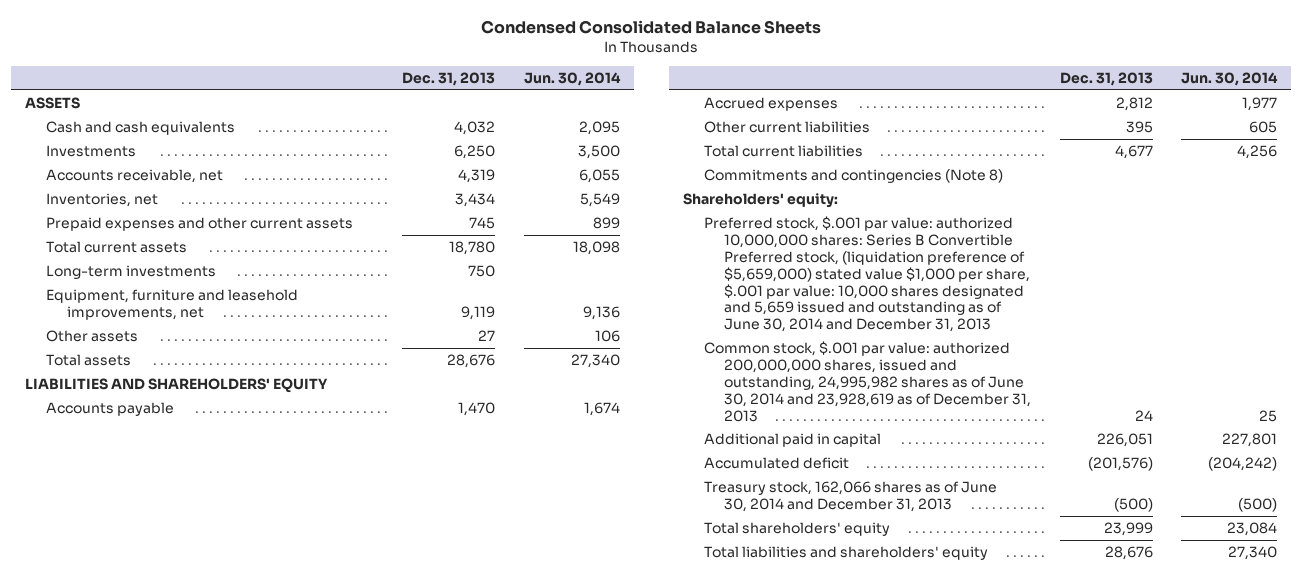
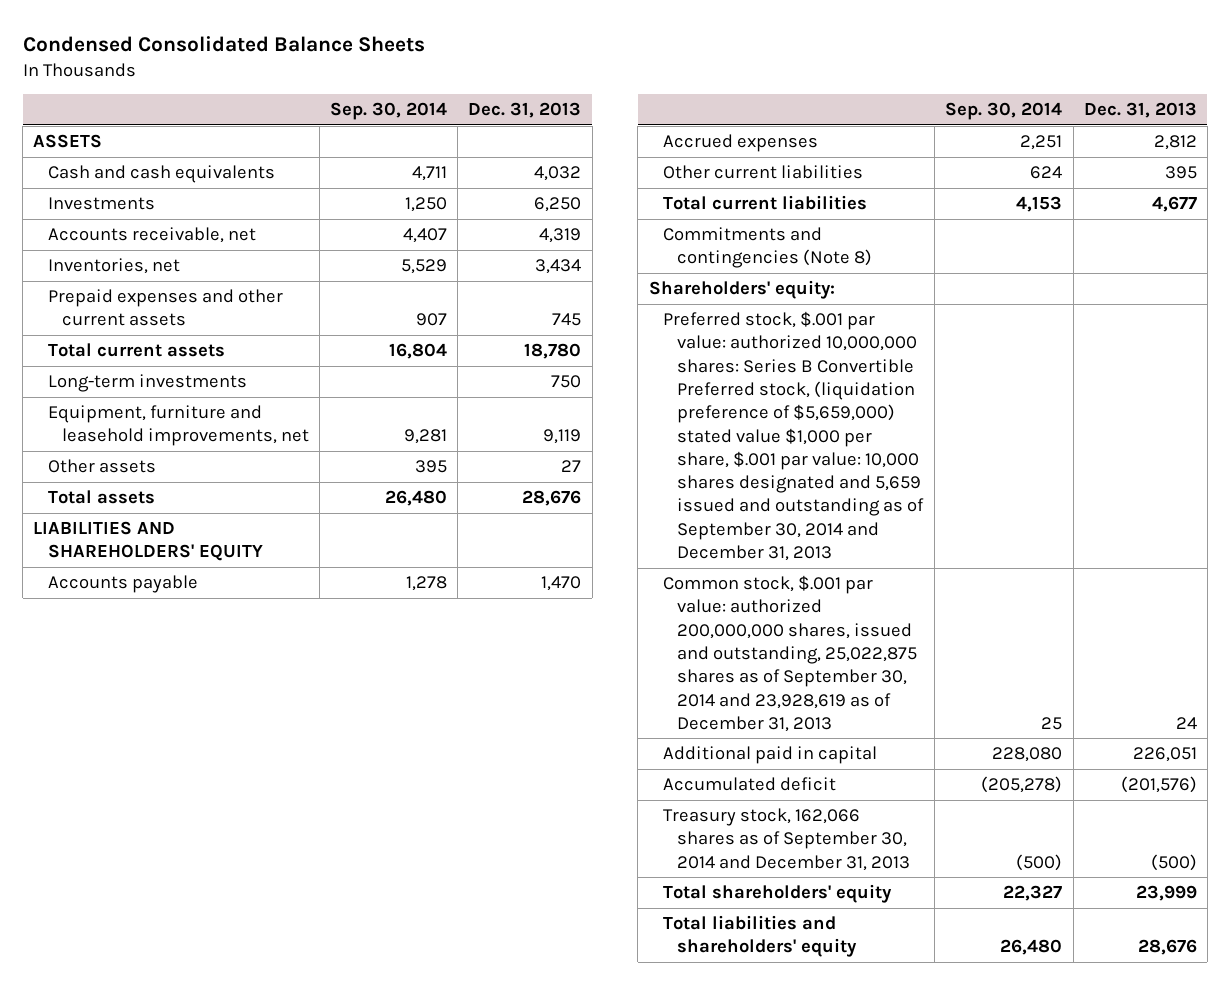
- | Dec. 31, 2013 | Jun. 30, 2014
+ | Sep. 30, 2014 | Dec. 31, 2013
- Preferred stock, $.001 par value: authorized 10,000,000 shares: Series B Convertible Preferred stock, (liquidation preference of $5,659,000) stated value $1,000 per share, $.001 par value: 10,000 shares designated and 5,659 issued and outstanding as of June 30, 2014 and December 31, 2013
- Common stock, $.001 par value: authorized 200,000,000 shares, issued and outstanding, 24,995,982 shares as of June 30, 2014 and 23,928,619 as of December 31, 2013 | 24 | 25
+ Preferred stock, $.001 par value: authorized 10,000,000 shares: Series B Convertible Preferred stock, (liquidation preference of $5,659,000) stated value $1,000 per share, $.001 par value: 10,000 shares designated and 5,659 issued and outstanding as of September 30, 2014 and December 31, 2013
+ Common stock, $.001 par value: authorized 200,000,000 shares, issued and outstanding, 25,022,875 shares as of September 30, 2014 and 23,928,619 as of December 31, 2013 | 25 | 24
- Treasury stock, 162,066 shares as of June 30, 2014 and December 31, 2013 | (500) | (500)
+ Treasury stock, 162,066 shares as of September 30, 2014 and December 31, 2013 | (500) | (500)

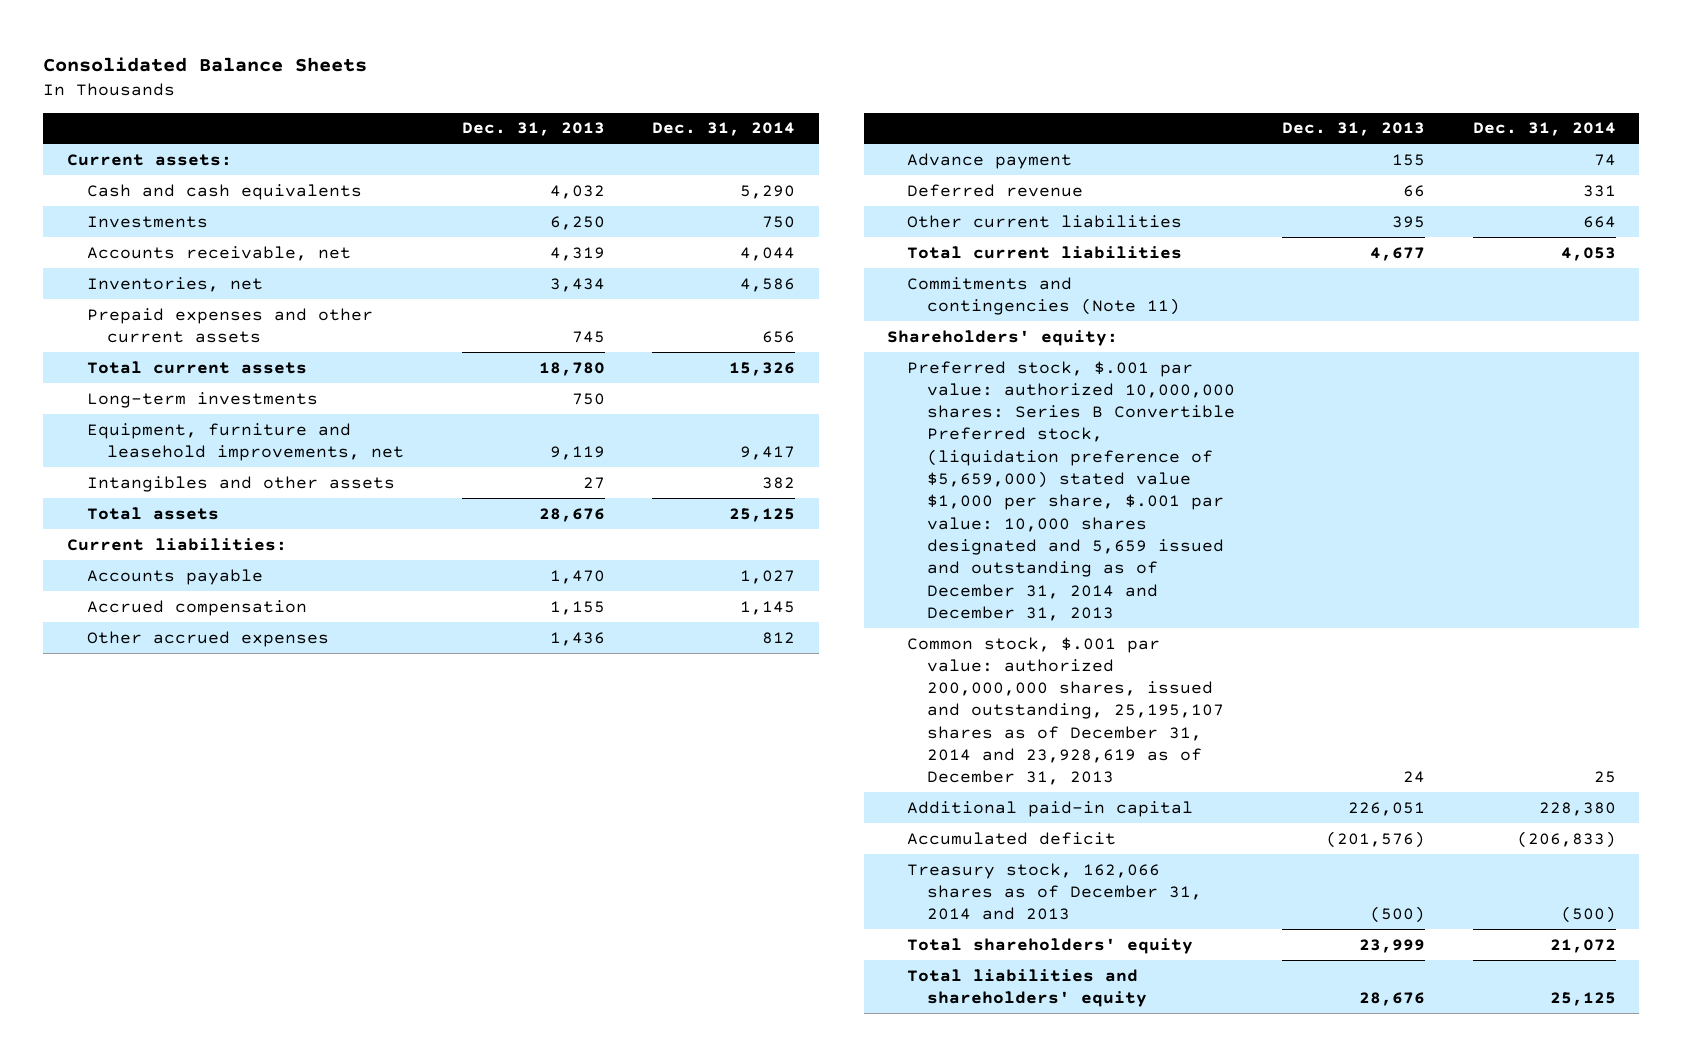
- Condensed Consolidated Balance Sheets
+ Consolidated Balance Sheets
- | Sep. 30, 2014 | Dec. 31, 2013
+ | Dec. 31, 2013 | Dec. 31, 2014
- ASSETS
+ Current assets:
- Other assets | 395 | 27
+ Intangibles and other assets | 27 | 382
- LIABILITIES AND SHAREHOLDERS' EQUITY
+ Current liabilities:
- Accrued expenses | 2,251 | 2,812
+ Accrued compensation | 1,155 | 1,145
+ Other accrued expenses | 1,436 | 812
+ Advance payment | 155 | 74
+ Deferred revenue | 66 | 331
- Commitments and contingencies (Note 8)
+ Commitments and contingencies (Note 11)
- Preferred stock, $.001 par value: authorized 10,000,000 shares: Series B Convertible Preferred stock, (liquidation preference of $5,659,000) stated value $1,000 per share, $.001 par value: 10,000 shares designated and 5,659 issued and outstanding as of September 30, 2014 and December 31, 2013
- Common stock, $.001 par value: authorized 200,000,000 shares, issued and outstanding, 25,022,875 shares as of September 30, 2014 and 23,928,619 as of December 31, 2013 | 25 | 24
- Additional paid in capital | 228,080 | 226,051
+ Preferred stock, $.001 par value: authorized 10,000,000 shares: Series B Convertible Preferred stock, (liquidation preference of $5,659,000) stated value $1,000 per share, $.001 par value: 10,000 shares designated and 5,659 issued and outstanding as of December 31, 2014 and December 31, 2013
+ Common stock, $.001 par value: authorized 200,000,000 shares, issued and outstanding, 25,195,107 shares as of December 31, 2014 and 23,928,619 as of December 31, 2013 | 24 | 25
+ Additional paid-in capital | 226,051 | 228,380
- Treasury stock, 162,066 shares as of September 30, 2014 and December 31, 2013 | (500) | (500)
+ Treasury stock, 162,066 shares as of December 31, 2014 and 2013 | (500) | (500)

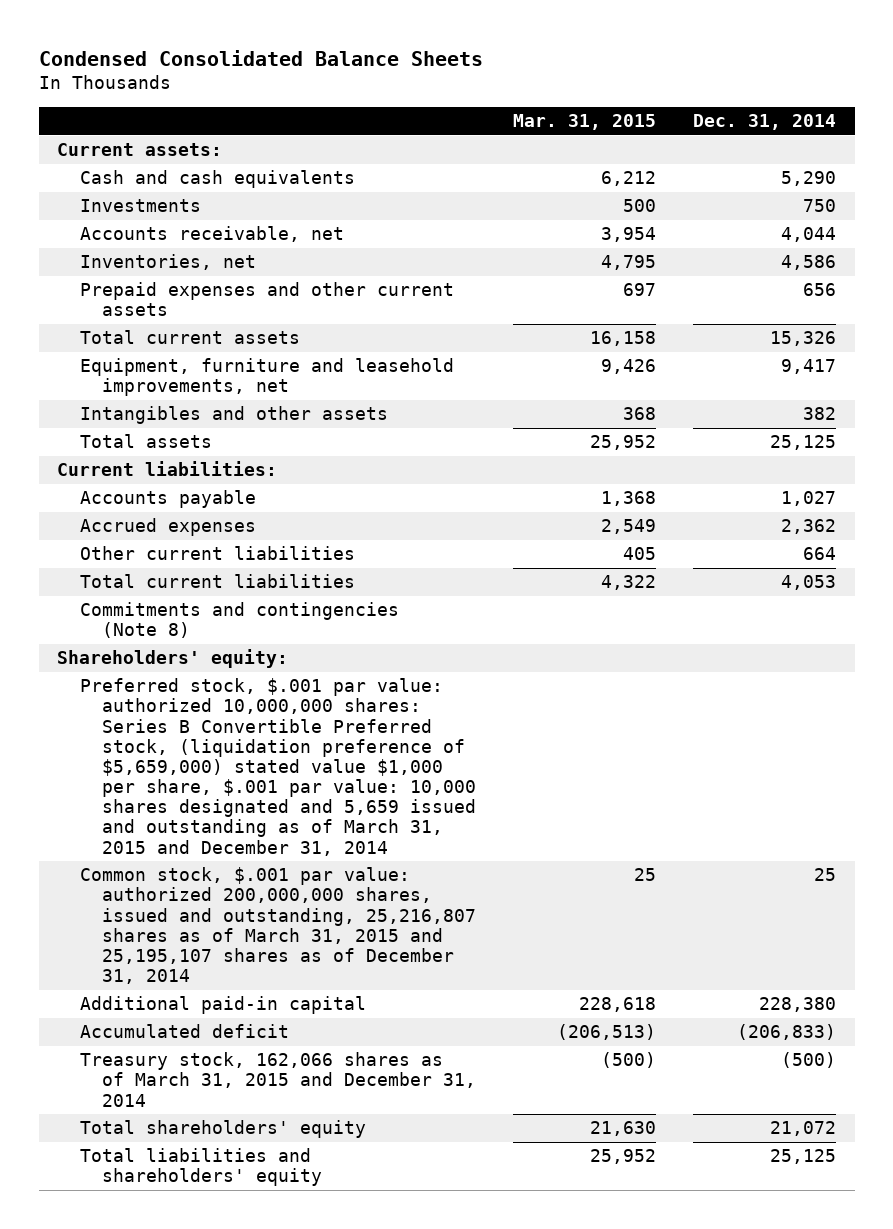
- Consolidated Balance Sheets
+ Condensed Consolidated Balance Sheets
- | Dec. 31, 2013 | Dec. 31, 2014
+ | Mar. 31, 2015 | Dec. 31, 2014
- Long-term investments | 750 |
- Accrued compensation | 1,155 | 1,145
- Other accrued expenses | 1,436 | 812
- Advance payment | 155 | 74
- Deferred revenue | 66 | 331
+ Accrued expenses | 2,549 | 2,362
- Commitments and contingencies (Note 11)
+ Commitments and contingencies (Note 8)
- Preferred stock, $.001 par value: authorized 10,000,000 shares: Series B Convertible Preferred stock, (liquidation preference of $5,659,000) stated value $1,000 per share, $.001 par value: 10,000 shares designated and 5,659 issued and outstanding as of December 31, 2014 and December 31, 2013
- Common stock, $.001 par value: authorized 200,000,000 shares, issued and outstanding, 25,195,107 shares as of December 31, 2014 and 23,928,619 as of December 31, 2013 | 24 | 25
+ Preferred stock, $.001 par value: authorized 10,000,000 shares: Series B Convertible Preferred stock, (liquidation preference of $5,659,000) stated value $1,000 per share, $.001 par value: 10,000 shares designated and 5,659 issued and outstanding as of March 31, 2015 and December 31, 2014
+ Common stock, $.001 par value: authorized 200,000,000 shares, issued and outstanding, 25,216,807 shares as of March 31, 2015 and 25,195,107 shares as of December 31, 2014 | 25 | 25
- Treasury stock, 162,066 shares as of December 31, 2014 and 2013 | (500) | (500)
+ Treasury stock, 162,066 shares as of March 31, 2015 and December 31, 2014 | (500) | (500)

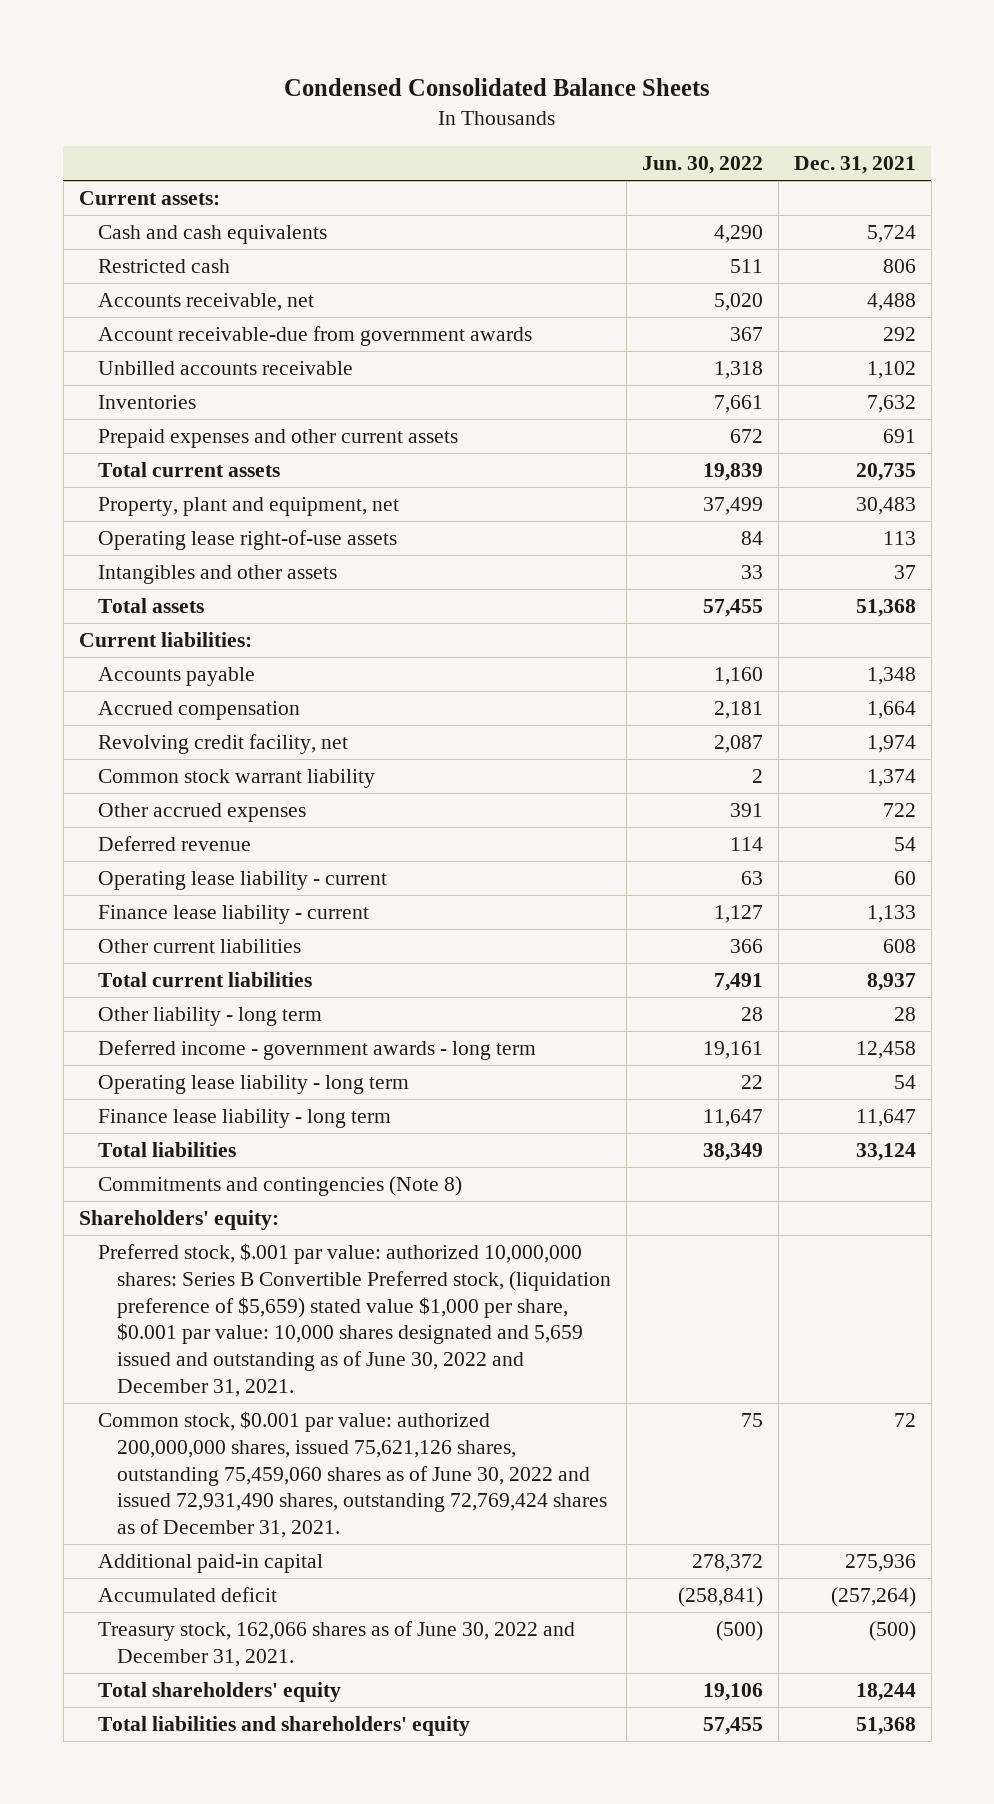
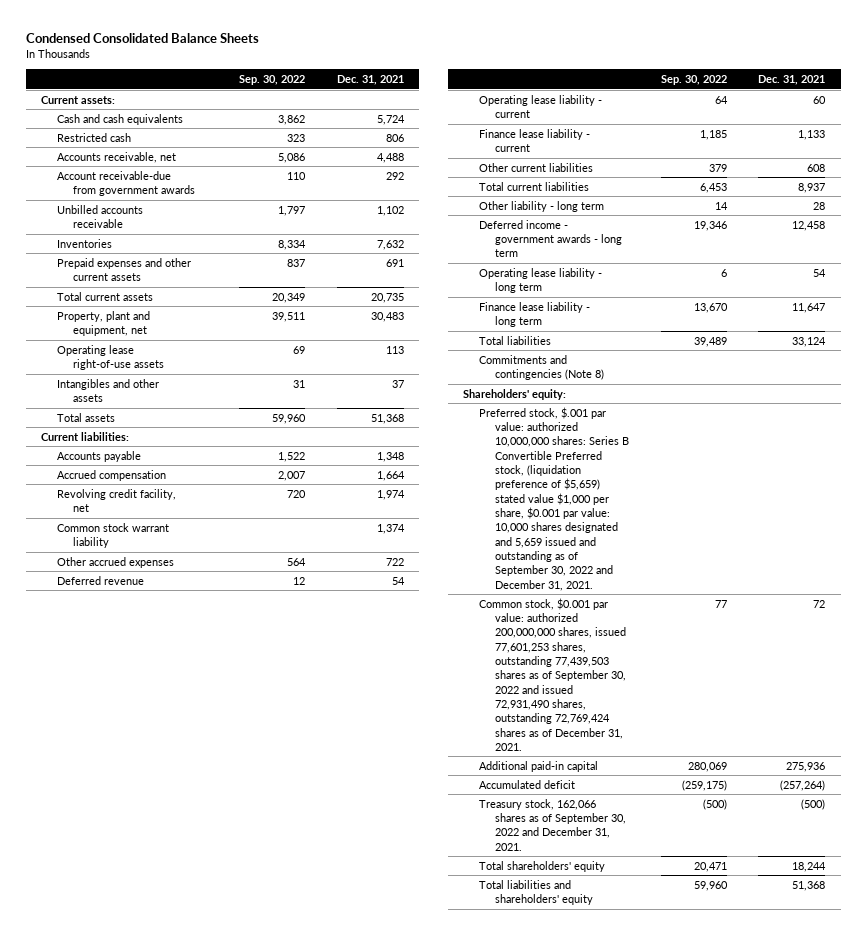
- | Jun. 30, 2022 | Dec. 31, 2021
+ | Sep. 30, 2022 | Dec. 31, 2021
- Preferred stock, $.001 par value: authorized 10,000,000 shares: Series B Convertible Preferred stock, (liquidation preference of $5,659) stated value $1,000 per share, $0.001 par value: 10,000 shares designated and 5,659 issued and outstanding as of June 30, 2022 and December 31, 2021.
- Common stock, $0.001 par value: authorized 200,000,000 shares, issued 75,621,126 shares, outstanding 75,459,060 shares as of June 30, 2022 and issued 72,931,490 shares, outstanding 72,769,424 shares as of December 31, 2021. | 75 | 72
+ Preferred stock, $.001 par value: authorized 10,000,000 shares: Series B Convertible Preferred stock, (liquidation preference of $5,659) stated value $1,000 per share, $0.001 par value: 10,000 shares designated and 5,659 issued and outstanding as of September 30, 2022 and December 31, 2021.
+ Common stock, $0.001 par value: authorized 200,000,000 shares, issued 77,601,253 shares, outstanding 77,439,503 shares as of September 30, 2022 and issued 72,931,490 shares, outstanding 72,769,424 shares as of December 31, 2021. | 77 | 72
- Treasury stock, 162,066 shares as of June 30, 2022 and December 31, 2021. | (500) | (500)
+ Treasury stock, 162,066 shares as of September 30, 2022 and December 31, 2021. | (500) | (500)

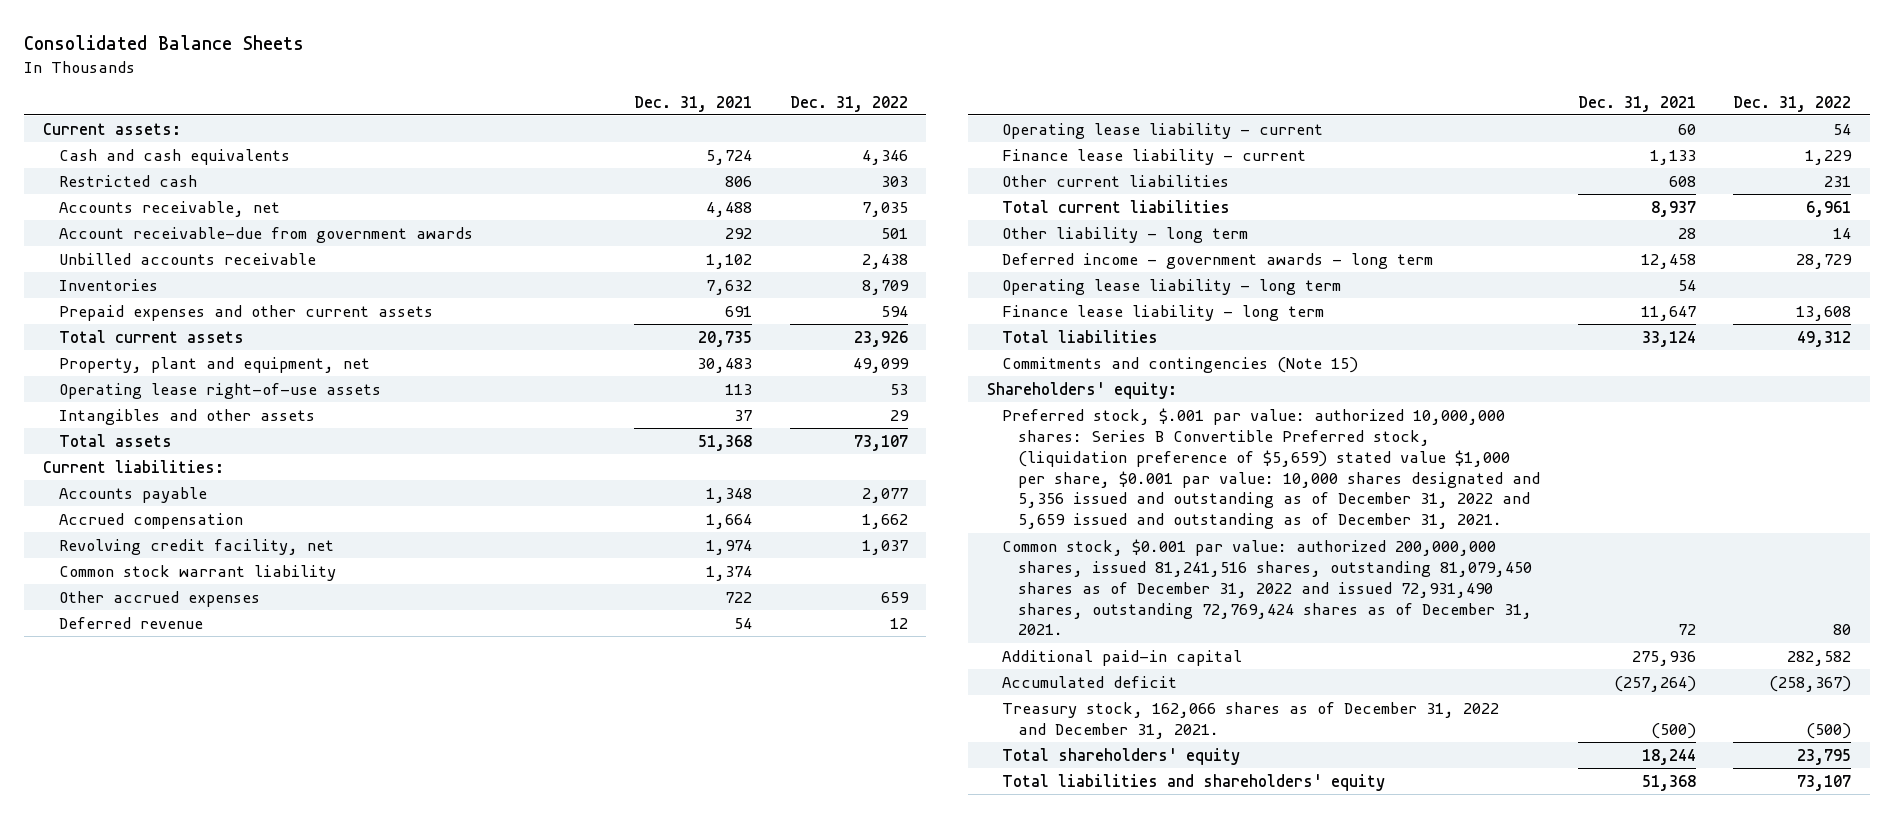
- Condensed Consolidated Balance Sheets
+ Consolidated Balance Sheets
- | Sep. 30, 2022 | Dec. 31, 2021
+ | Dec. 31, 2021 | Dec. 31, 2022
- Commitments and contingencies (Note 8)
+ Commitments and contingencies (Note 15)
- Preferred stock, $.001 par value: authorized 10,000,000 shares: Series B Convertible Preferred stock, (liquidation preference of $5,659) stated value $1,000 per share, $0.001 par value: 10,000 shares designated and 5,659 issued and outstanding as of September 30, 2022 and December 31, 2021.
- Common stock, $0.001 par value: authorized 200,000,000 shares, issued 77,601,253 shares, outstanding 77,439,503 shares as of September 30, 2022 and issued 72,931,490 shares, outstanding 72,769,424 shares as of December 31, 2021. | 77 | 72
+ Preferred stock, $.001 par value: authorized 10,000,000 shares: Series B Convertible Preferred stock, (liquidation preference of $5,659) stated value $1,000 per share, $0.001 par value: 10,000 shares designated and 5,356 issued and outstanding as of December 31, 2022 and 5,659 issued and outstanding as of December 31, 2021.
+ Common stock, $0.001 par value: authorized 200,000,000 shares, issued 81,241,516 shares, outstanding 81,079,450 shares as of December 31, 2022 and issued 72,931,490 shares, outstanding 72,769,424 shares as of December 31, 2021. | 72 | 80
- Treasury stock, 162,066 shares as of September 30, 2022 and December 31, 2021. | (500) | (500)
+ Treasury stock, 162,066 shares as of December 31, 2022 and December 31, 2021. | (500) | (500)

